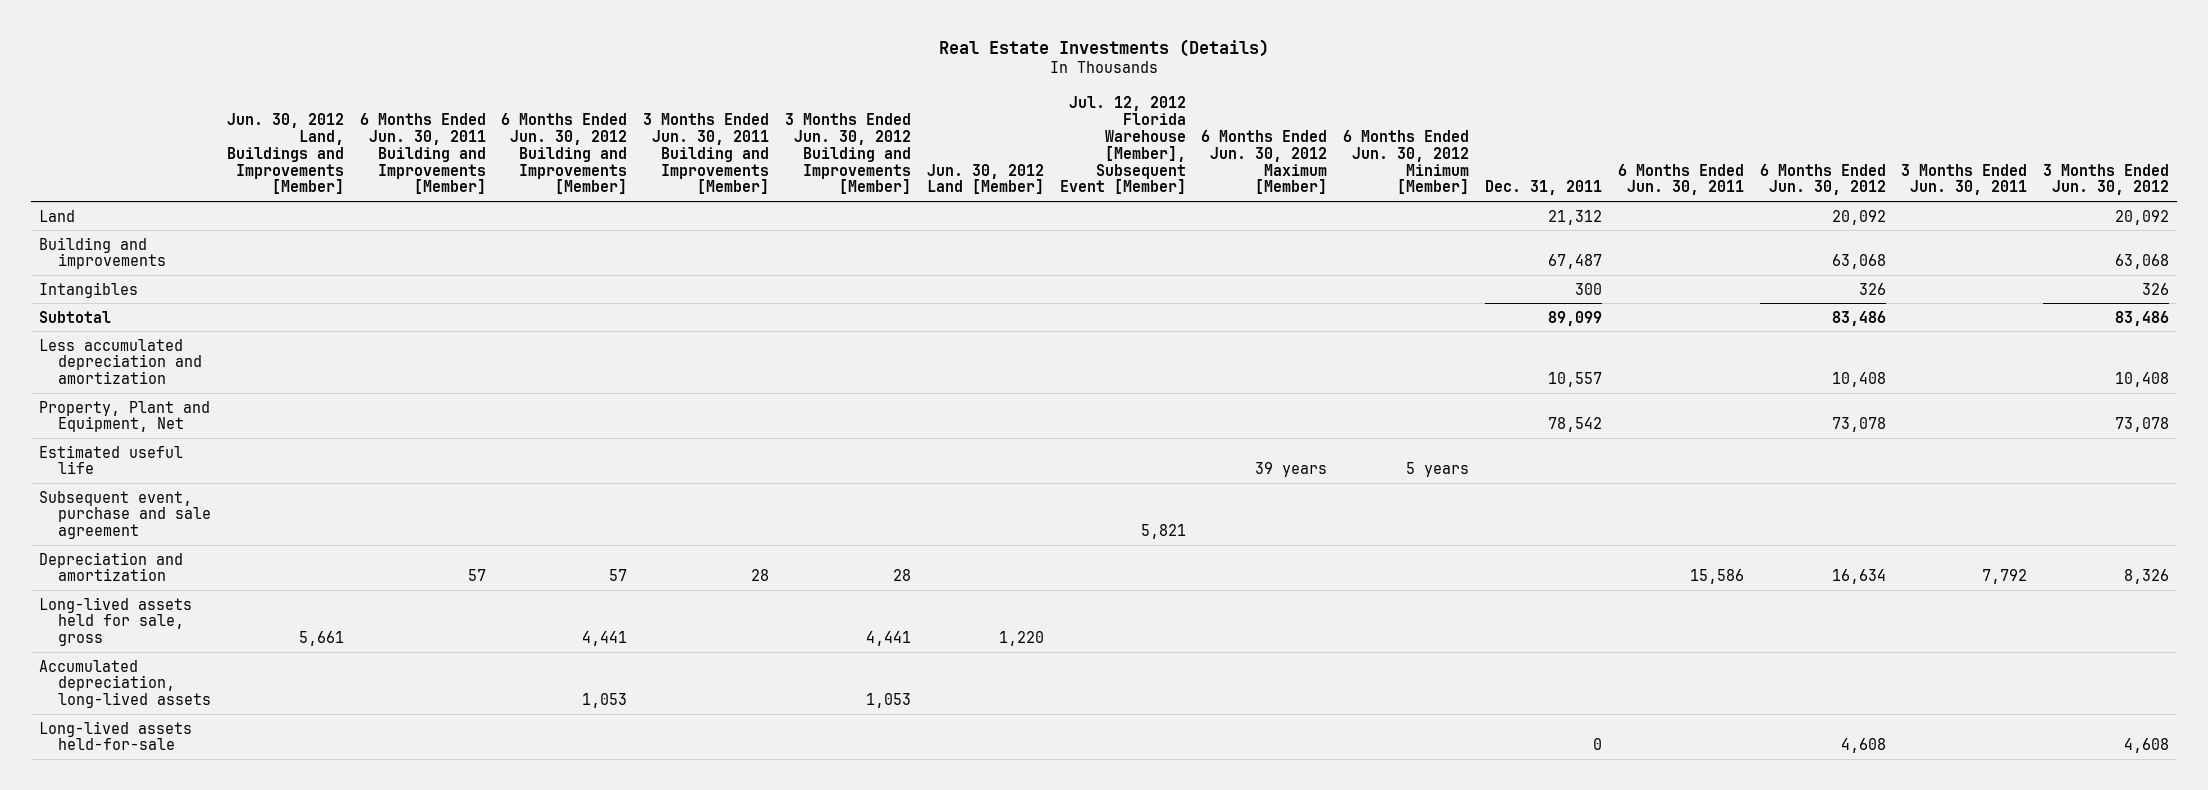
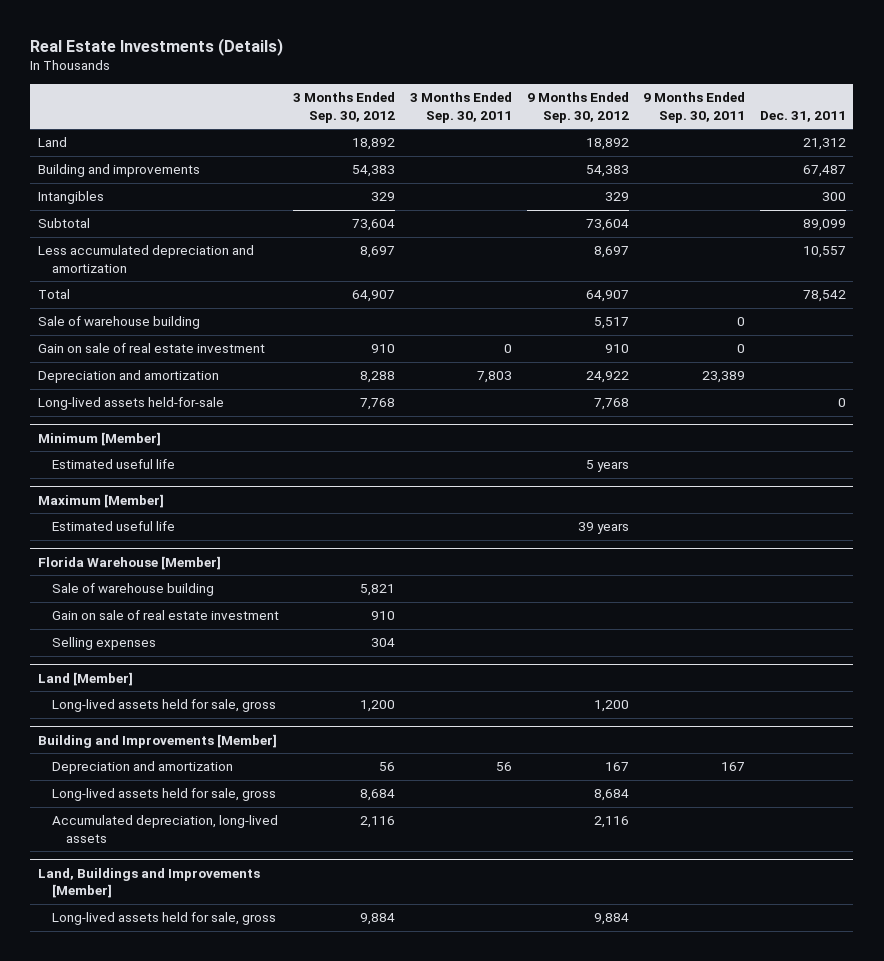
- | Jun. 30, 2012 Land, Buildings and Improvements [Member] | 6 Months Ended Jun. 30, 2011 Building and Improvements [Member] | 6 Months Ended Jun. 30, 2012 Building and Improvements [Member] | 3 Months Ended Jun. 30, 2011 Building and Improvements [Member] | 3 Months Ended Jun. 30, 2012 Building and Improvements [Member] | Jun. 30, 2012 Land [Member] | Jul. 12, 2012 Florida Warehouse [Member], Subsequent Event [Member] | 6 Months Ended Jun. 30, 2012 Maximum [Member] | 6 Months Ended Jun. 30, 2012 Minimum [Member] | Dec. 31, 2011 | 6 Months Ended Jun. 30, 2011 | 6 Months Ended Jun. 30, 2012 | 3 Months Ended Jun. 30, 2011 | 3 Months Ended Jun. 30, 2012
+ | 3 Months Ended Sep. 30, 2012 | 3 Months Ended Sep. 30, 2011 | 9 Months Ended Sep. 30, 2012 | 9 Months Ended Sep. 30, 2011 | Dec. 31, 2011
- Property, Plant and Equipment, Net | | | | | | | | | | 78,542 | | 73,078 | | 73,078
- Estimated useful life | | | | | | | | 39 years | 5 years | | | | |
- Subsequent event, purchase and sale agreement | | | | | | | 5,821 | | | | | | |
+ Total | 64,907 | | 64,907 | | 78,542
+ Sale of warehouse building | | | 5,517 | 0 |
+ Gain on sale of real estate investment | 910 | 0 | 910 | 0 |
- Long-lived assets held for sale, gross | 5,661 | | 4,441 | | 4,441 | 1,220 | | | | | | | |
- Accumulated depreciation, long-lived assets | | | 1,053 | | 1,053 | | | | | | | | |
+ Minimum [Member]
+ Estimated useful life | | | 5 years | |
+ Maximum [Member]
+ Estimated useful life | | | 39 years | |
+ Florida Warehouse [Member]
+ Sale of warehouse building | 5,821 | | | |
+ Gain on sale of real estate investment | 910 | | | |
+ Selling expenses | 304 | | | |
+ Land [Member]
+ Long-lived assets held for sale, gross | 1,200 | | 1,200 | |
+ Building and Improvements [Member]
+ Depreciation and amortization | 56 | 56 | 167 | 167 |
+ Long-lived assets held for sale, gross | 8,684 | | 8,684 | |
+ Accumulated depreciation, long-lived assets | 2,116 | | 2,116 | |
+ Land, Buildings and Improvements [Member]
+ Long-lived assets held for sale, gross | 9,884 | | 9,884 | |

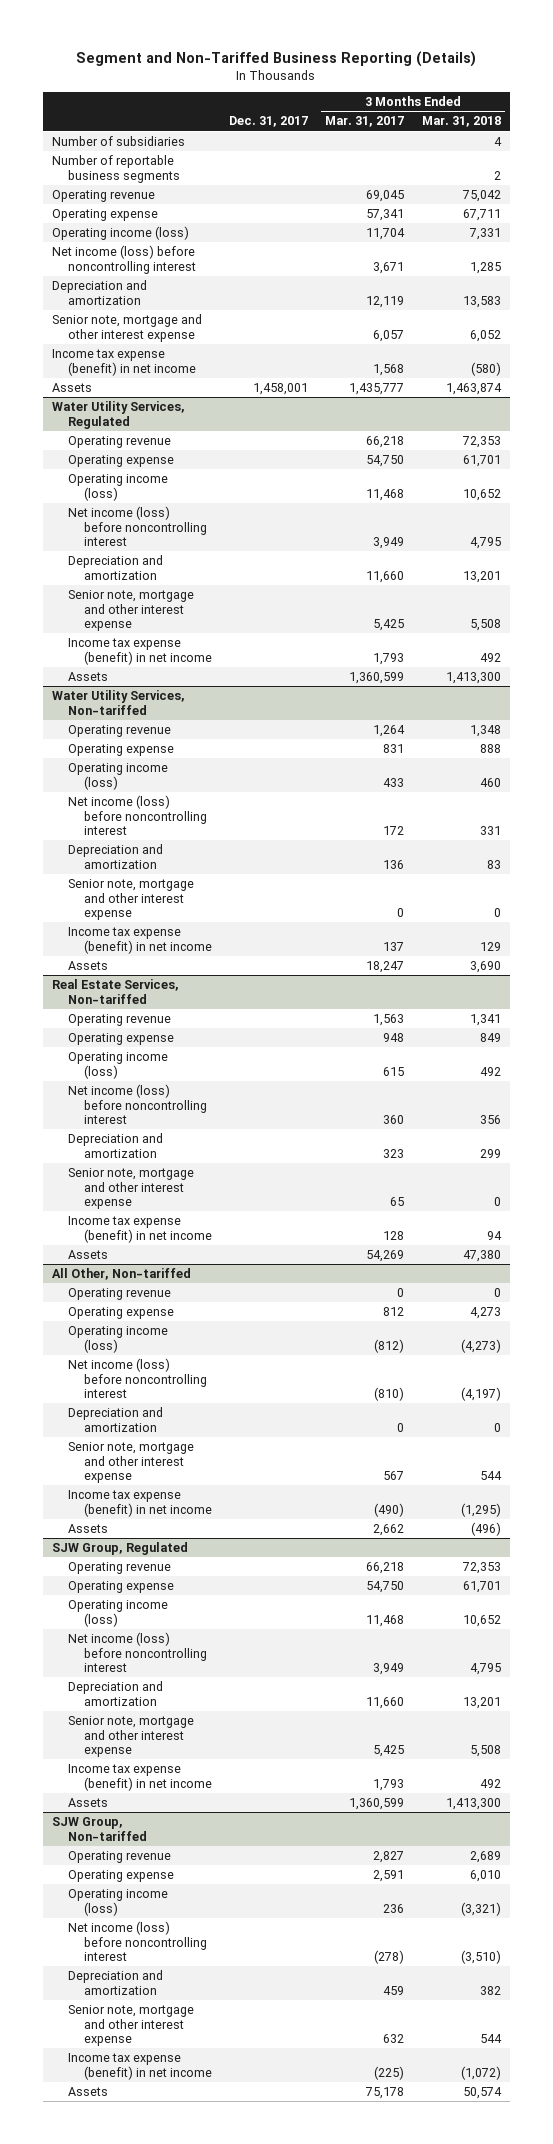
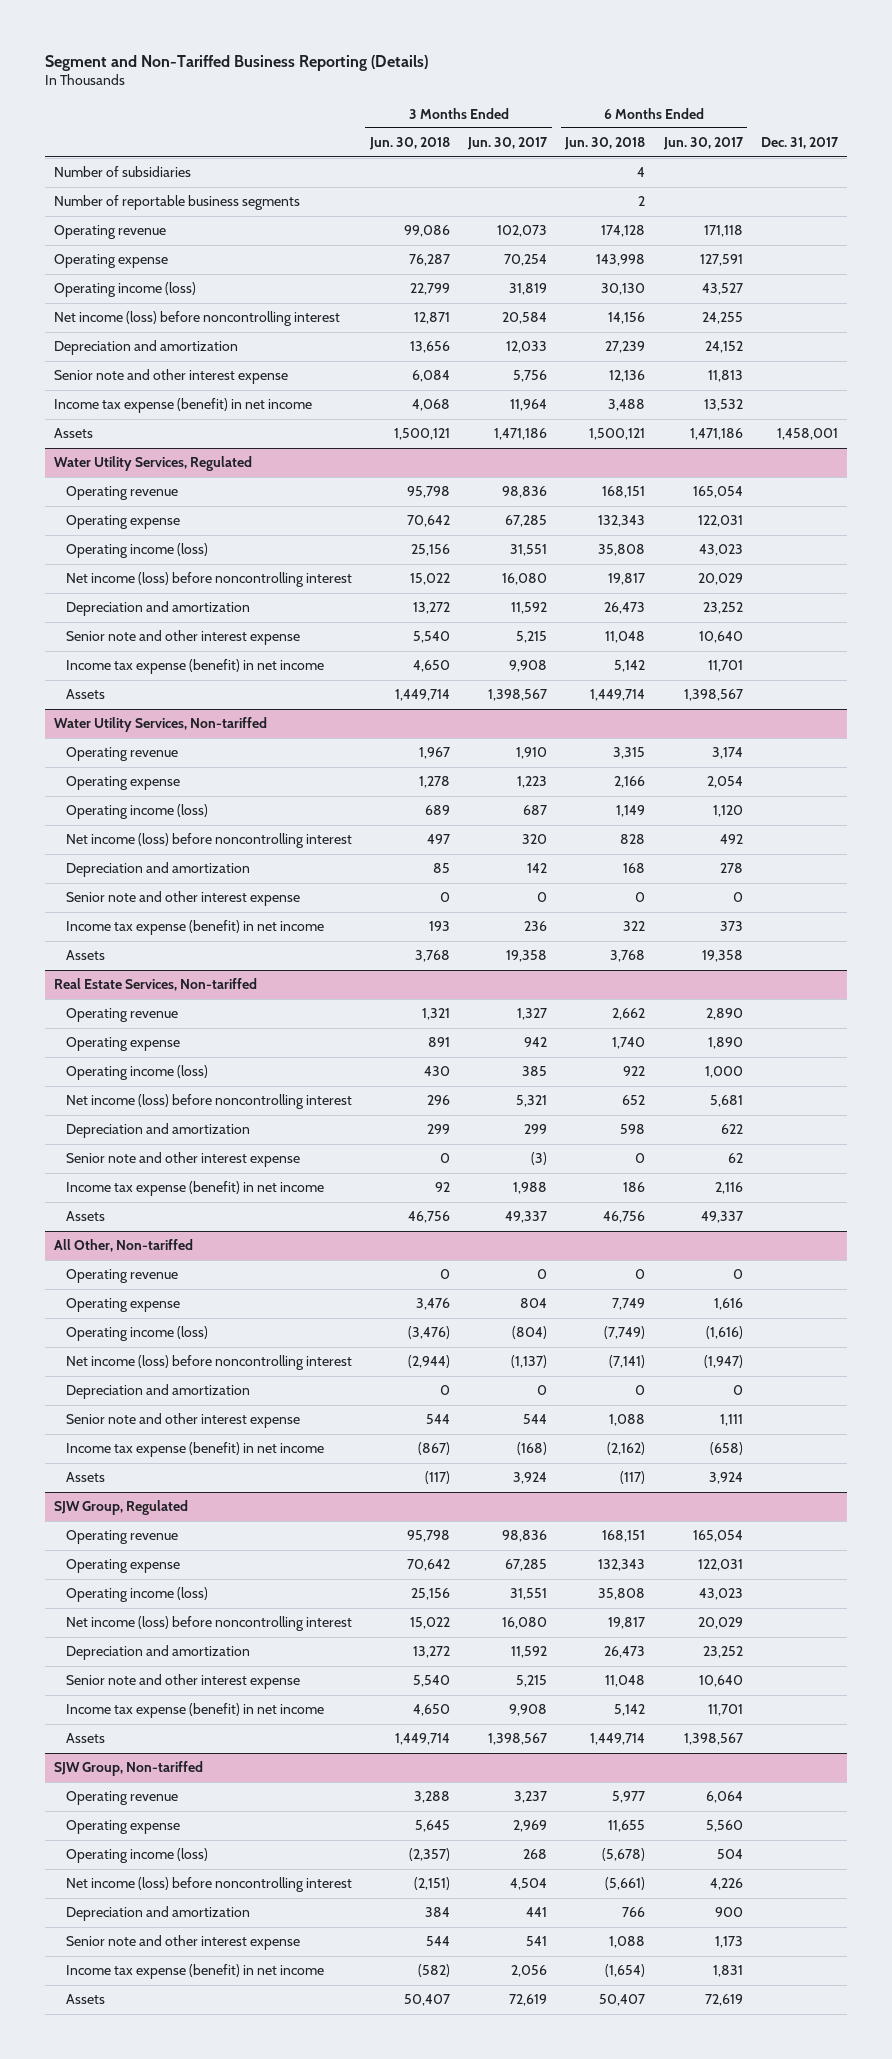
- | Dec. 31, 2017 | 3 Months Ended Mar. 31, 2017 | 3 Months Ended Mar. 31, 2018
+ | 3 Months Ended Jun. 30, 2018 | 3 Months Ended Jun. 30, 2017 | 6 Months Ended Jun. 30, 2018 | 6 Months Ended Jun. 30, 2017 | Dec. 31, 2017
- Senior note, mortgage and other interest expense | | 6,057 | 6,052
+ Senior note and other interest expense | 6,084 | 5,756 | 12,136 | 11,813 |
@ Water Utility Services, Regulated
- Senior note, mortgage and other interest expense | | 5,425 | 5,508
+ Senior note and other interest expense | 5,540 | 5,215 | 11,048 | 10,640 |
@ Water Utility Services, Non-tariffed
- Senior note, mortgage and other interest expense | | 0 | 0
+ Senior note and other interest expense | 0 | 0 | 0 | 0 |
@ Real Estate Services, Non-tariffed
- Senior note, mortgage and other interest expense | | 65 | 0
+ Senior note and other interest expense | 0 | (3) | 0 | 62 |
@ All Other, Non-tariffed
- Senior note, mortgage and other interest expense | | 567 | 544
+ Senior note and other interest expense | 544 | 544 | 1,088 | 1,111 |
@ SJW Group, Regulated
- Senior note, mortgage and other interest expense | | 5,425 | 5,508
+ Senior note and other interest expense | 5,540 | 5,215 | 11,048 | 10,640 |
@ SJW Group, Non-tariffed
- Senior note, mortgage and other interest expense | | 632 | 544
+ Senior note and other interest expense | 544 | 541 | 1,088 | 1,173 |

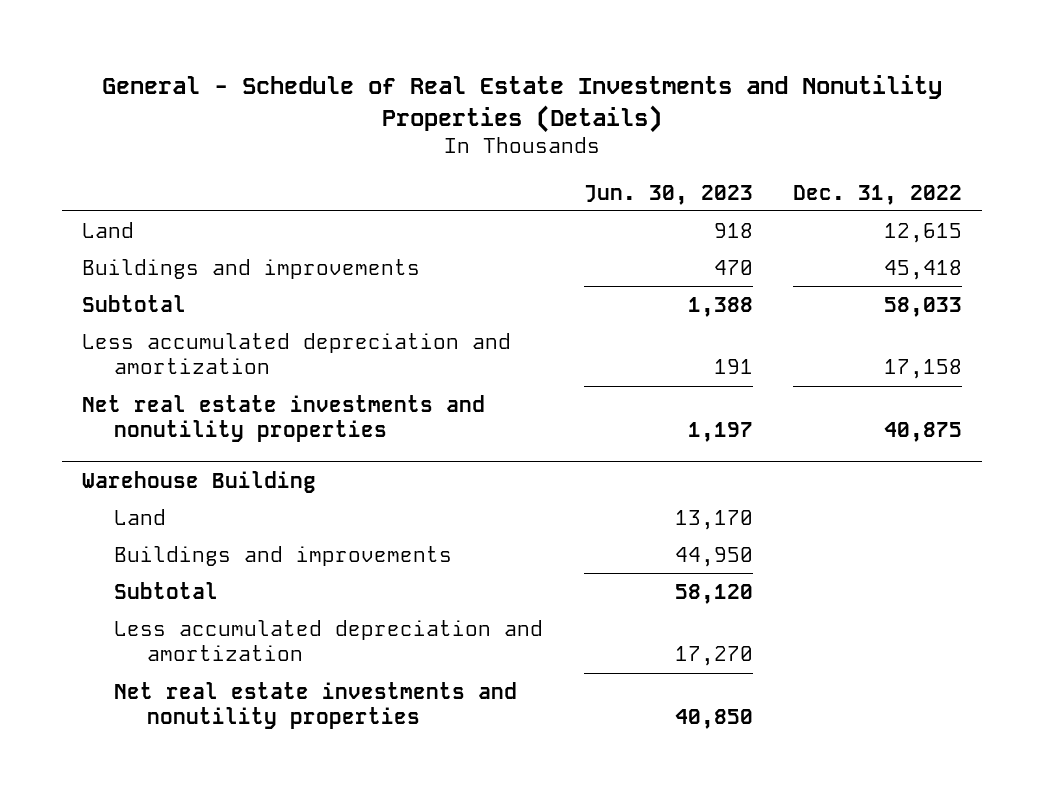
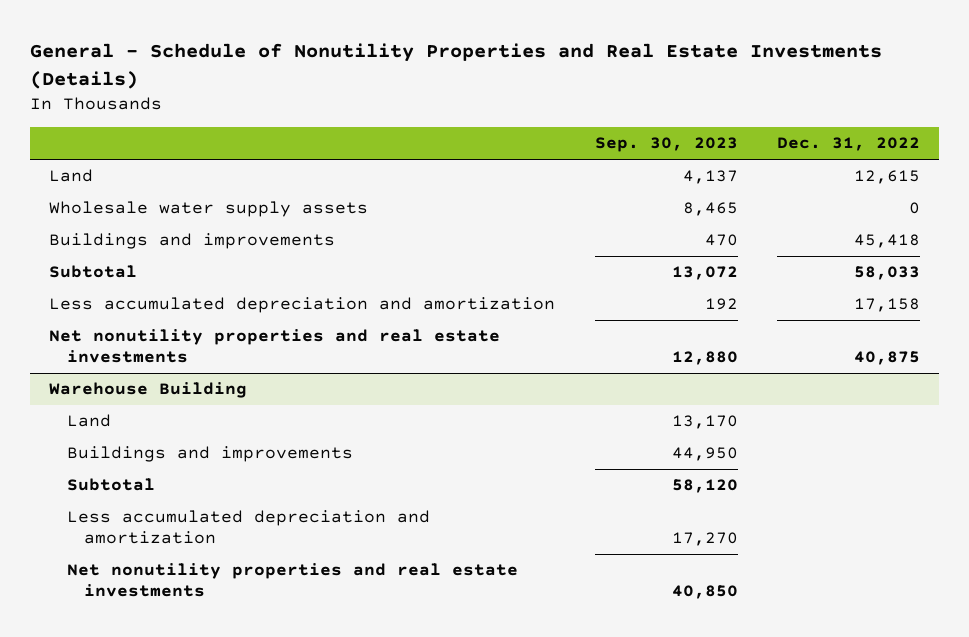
- General - Schedule of Real Estate Investments and Nonutility Properties (Details)
+ General - Schedule of Nonutility Properties and Real Estate Investments (Details)
- | Jun. 30, 2023 | Dec. 31, 2022
+ | Sep. 30, 2023 | Dec. 31, 2022
+ Wholesale water supply assets | 8,465 | 0
- Net real estate investments and nonutility properties | 1,197 | 40,875
+ Net nonutility properties and real estate investments | 12,880 | 40,875
@ Warehouse Building
- Net real estate investments and nonutility properties | 40,850 |
+ Net nonutility properties and real estate investments | 40,850 |

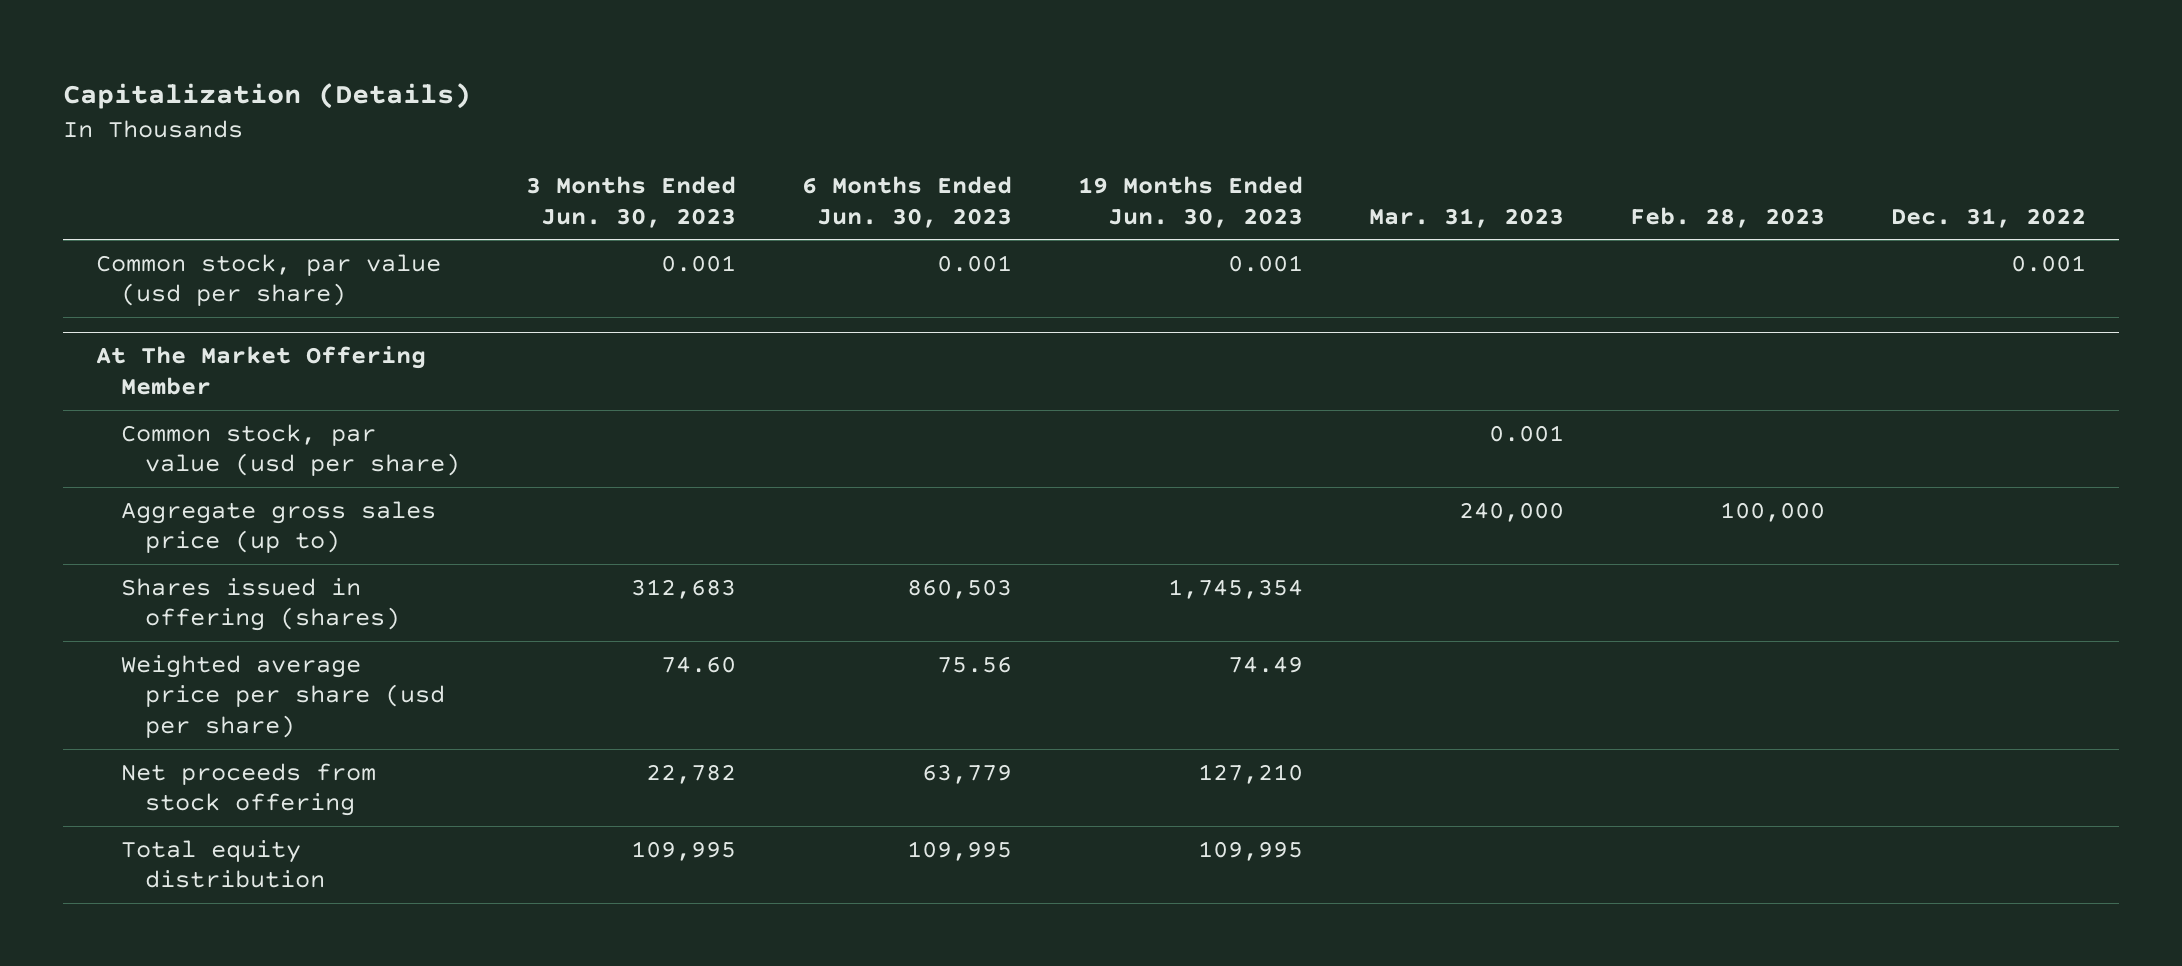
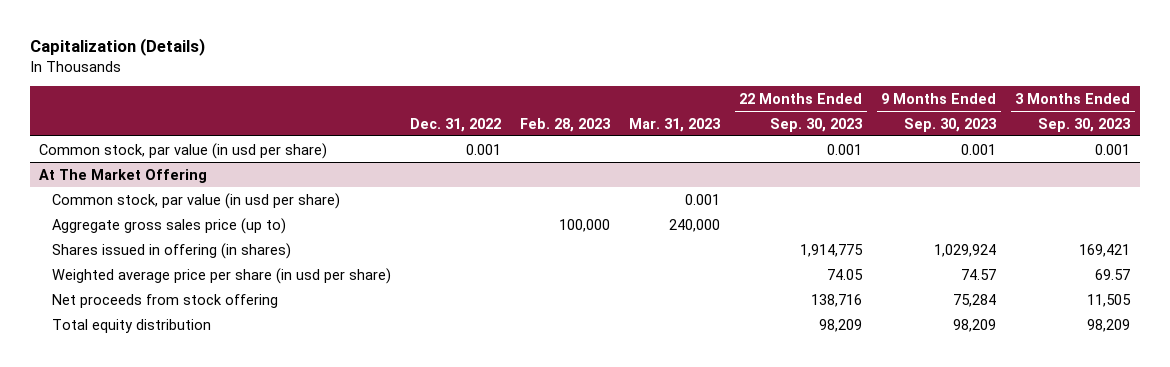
- | 3 Months Ended Jun. 30, 2023 | 6 Months Ended Jun. 30, 2023 | 19 Months Ended Jun. 30, 2023 | Mar. 31, 2023 | Feb. 28, 2023 | Dec. 31, 2022
+ | Dec. 31, 2022 | Feb. 28, 2023 | Mar. 31, 2023 | 22 Months Ended Sep. 30, 2023 | 9 Months Ended Sep. 30, 2023 | 3 Months Ended Sep. 30, 2023
- Common stock, par value (usd per share) | 0.001 | 0.001 | 0.001 | | | 0.001
- At The Market Offering Member
- Common stock, par value (usd per share) | | | | 0.001 | |
+ Common stock, par value (in usd per share) | 0.001 | | | 0.001 | 0.001 | 0.001
+ At The Market Offering
+ Common stock, par value (in usd per share) | | | 0.001 | | |
- Shares issued in offering (shares) | 312,683 | 860,503 | 1,745,354 | | |
- Weighted average price per share (usd per share) | 74.60 | 75.56 | 74.49 | | |
+ Shares issued in offering (in shares) | | | | 1,914,775 | 1,029,924 | 169,421
+ Weighted average price per share (in usd per share) | | | | 74.05 | 74.57 | 69.57

